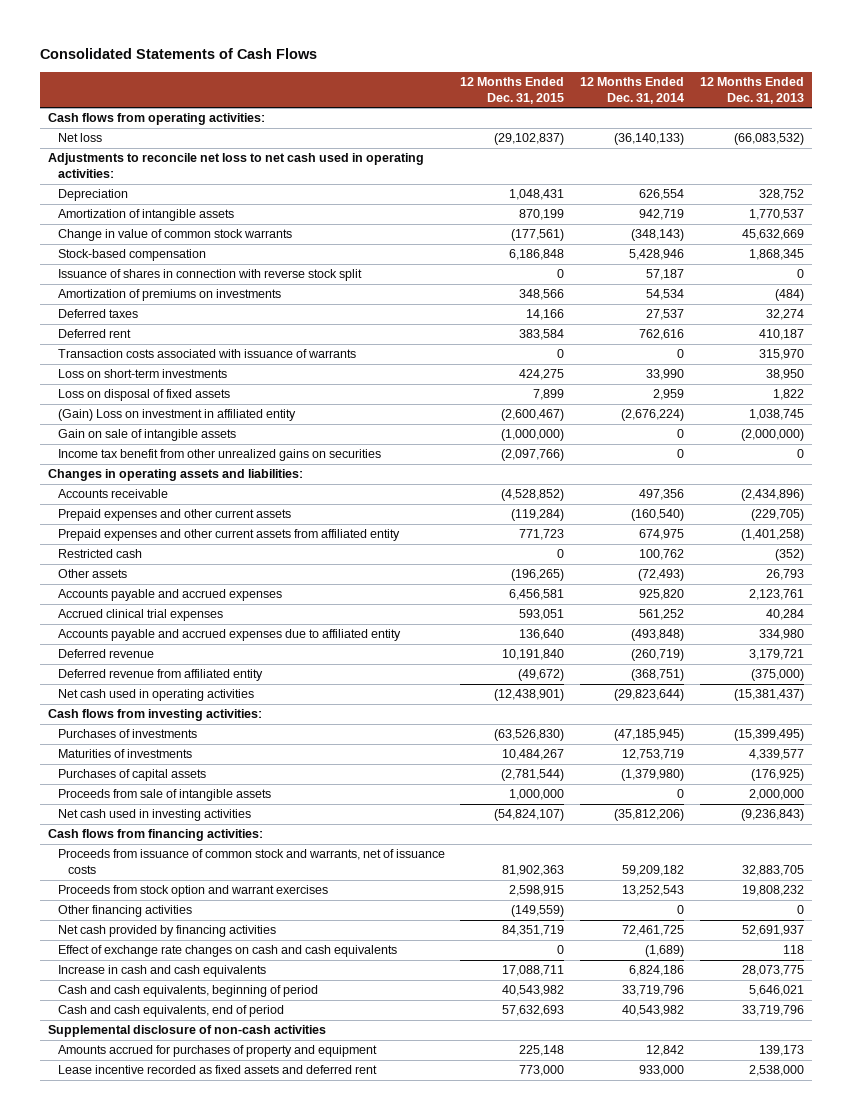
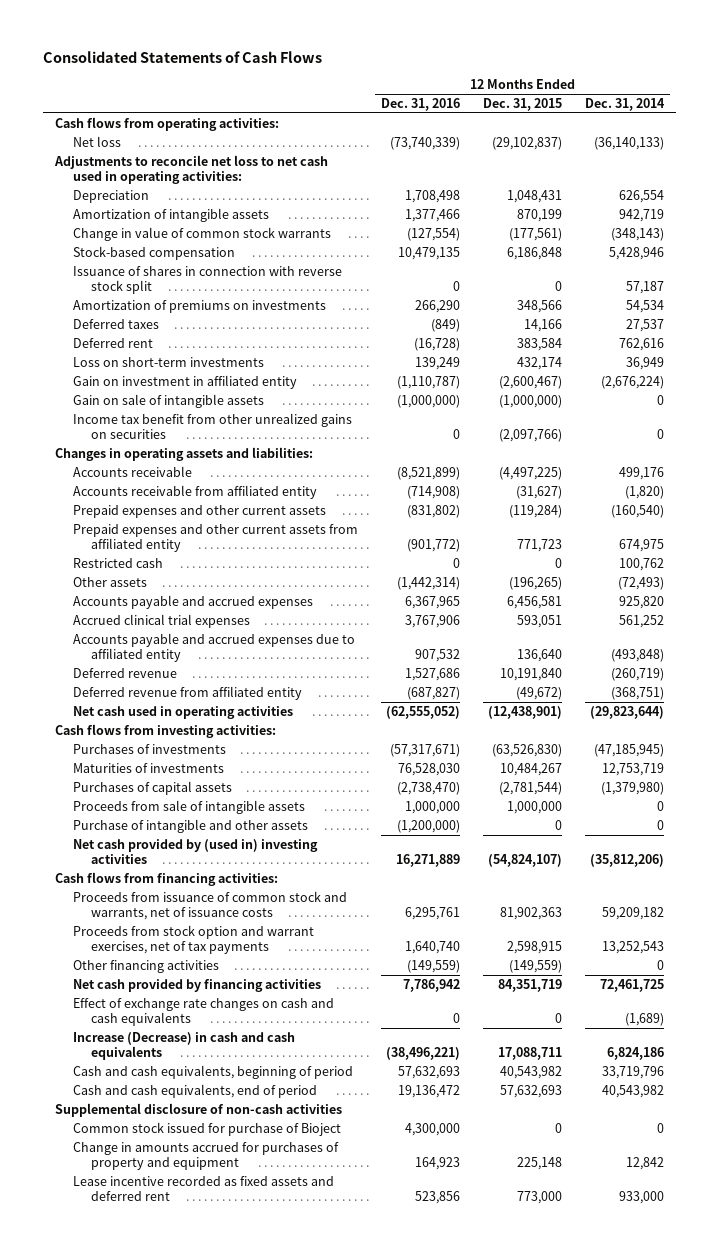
- | 12 Months Ended Dec. 31, 2015 | 12 Months Ended Dec. 31, 2014 | 12 Months Ended Dec. 31, 2013
+ | 12 Months Ended Dec. 31, 2016 | 12 Months Ended Dec. 31, 2015 | 12 Months Ended Dec. 31, 2014
- Transaction costs associated with issuance of warrants | 0 | 0 | 315,970
- Loss on short-term investments | 424,275 | 33,990 | 38,950
- Loss on disposal of fixed assets | 7,899 | 2,959 | 1,822
- (Gain) Loss on investment in affiliated entity | (2,600,467) | (2,676,224) | 1,038,745
+ Loss on short-term investments | 139,249 | 432,174 | 36,949
+ Gain on investment in affiliated entity | (1,110,787) | (2,600,467) | (2,676,224)
- Accounts receivable | (4,528,852) | 497,356 | (2,434,896)
+ Accounts receivable | (8,521,899) | (4,497,225) | 499,176
+ Accounts receivable from affiliated entity | (714,908) | (31,627) | (1,820)
- Net cash used in investing activities | (54,824,107) | (35,812,206) | (9,236,843)
+ Purchase of intangible and other assets | (1,200,000) | 0 | 0
+ Net cash provided by (used in) investing activities | 16,271,889 | (54,824,107) | (35,812,206)
- Proceeds from stock option and warrant exercises | 2,598,915 | 13,252,543 | 19,808,232
+ Proceeds from stock option and warrant exercises, net of tax payments | 1,640,740 | 2,598,915 | 13,252,543
- Increase in cash and cash equivalents | 17,088,711 | 6,824,186 | 28,073,775
+ Increase (Decrease) in cash and cash equivalents | (38,496,221) | 17,088,711 | 6,824,186
- Amounts accrued for purchases of property and equipment | 225,148 | 12,842 | 139,173
+ Common stock issued for purchase of Bioject | 4,300,000 | 0 | 0
+ Change in amounts accrued for purchases of property and equipment | 164,923 | 225,148 | 12,842

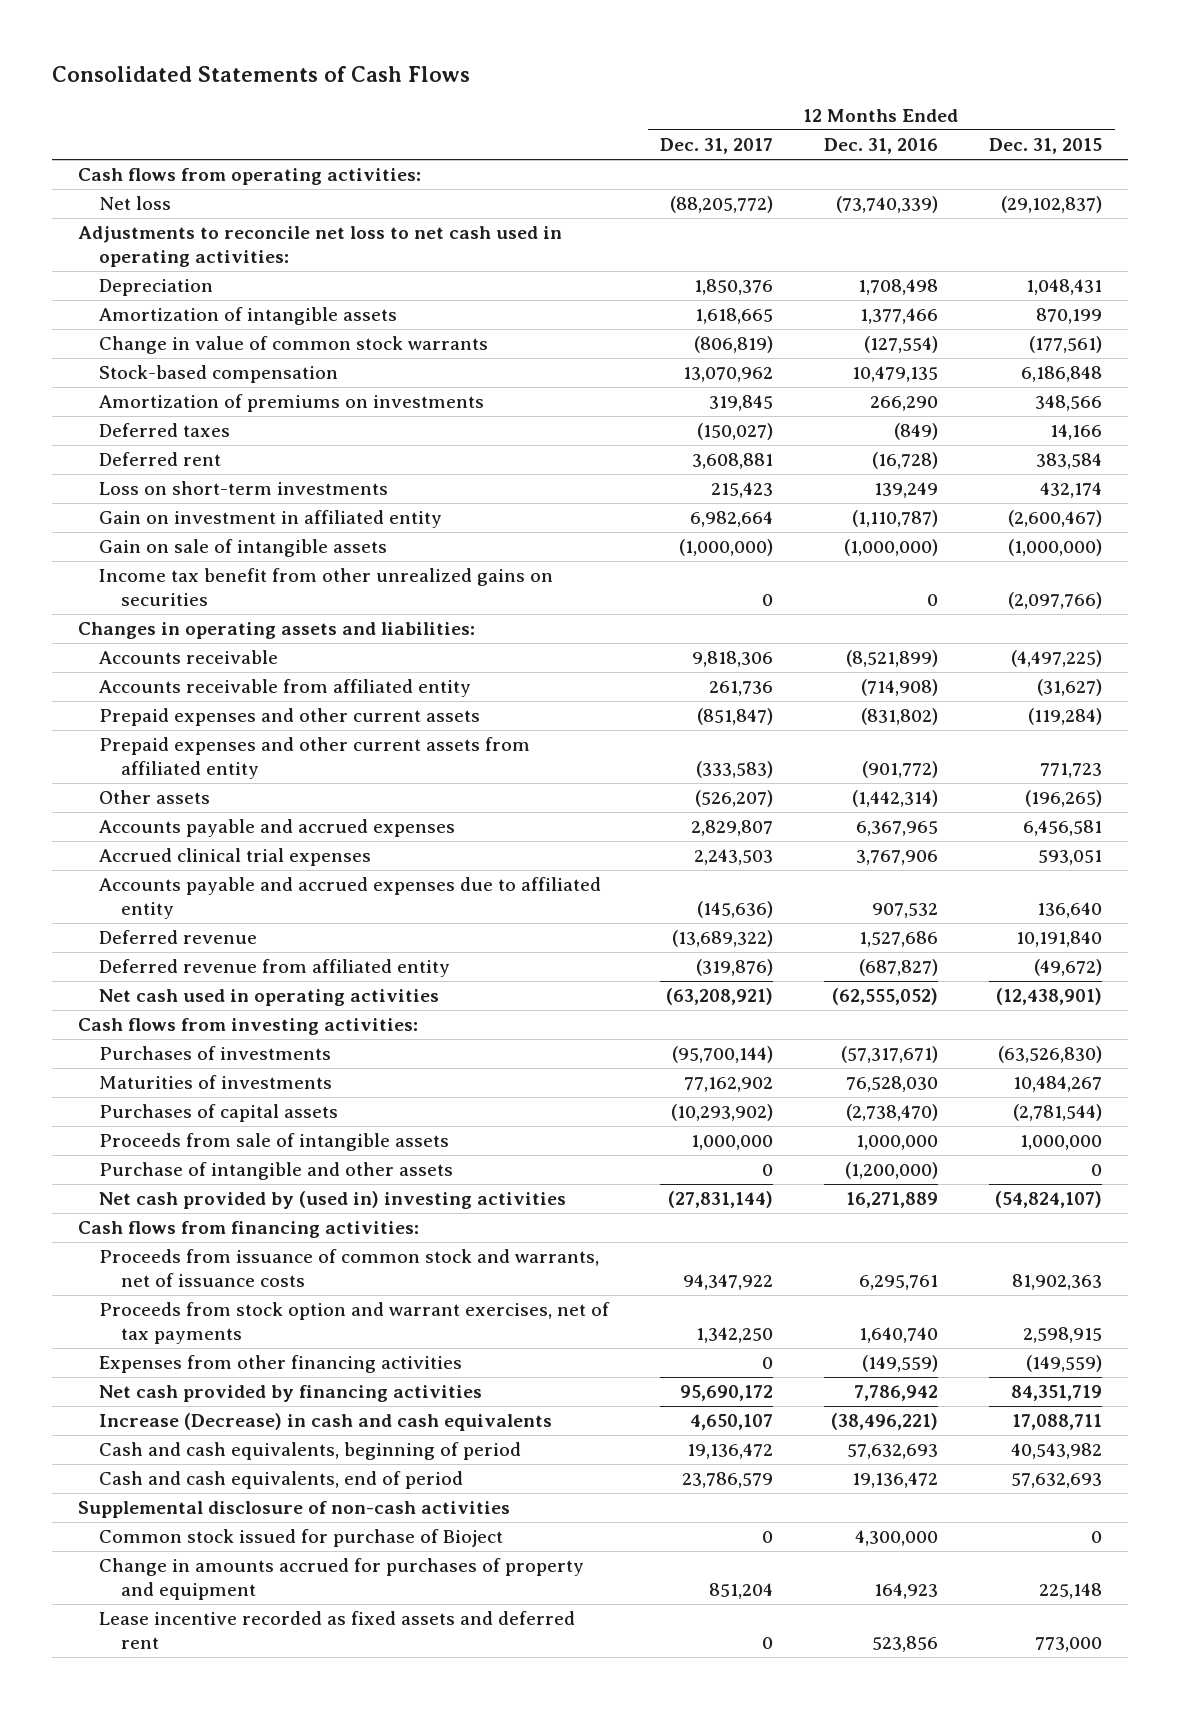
- | 12 Months Ended Dec. 31, 2016 | 12 Months Ended Dec. 31, 2015 | 12 Months Ended Dec. 31, 2014
+ | 12 Months Ended Dec. 31, 2017 | 12 Months Ended Dec. 31, 2016 | 12 Months Ended Dec. 31, 2015
- Issuance of shares in connection with reverse stock split | 0 | 0 | 57,187
- Restricted cash | 0 | 0 | 100,762
- Other financing activities | (149,559) | (149,559) | 0
+ Expenses from other financing activities | 0 | (149,559) | (149,559)
- Effect of exchange rate changes on cash and cash equivalents | 0 | 0 | (1,689)

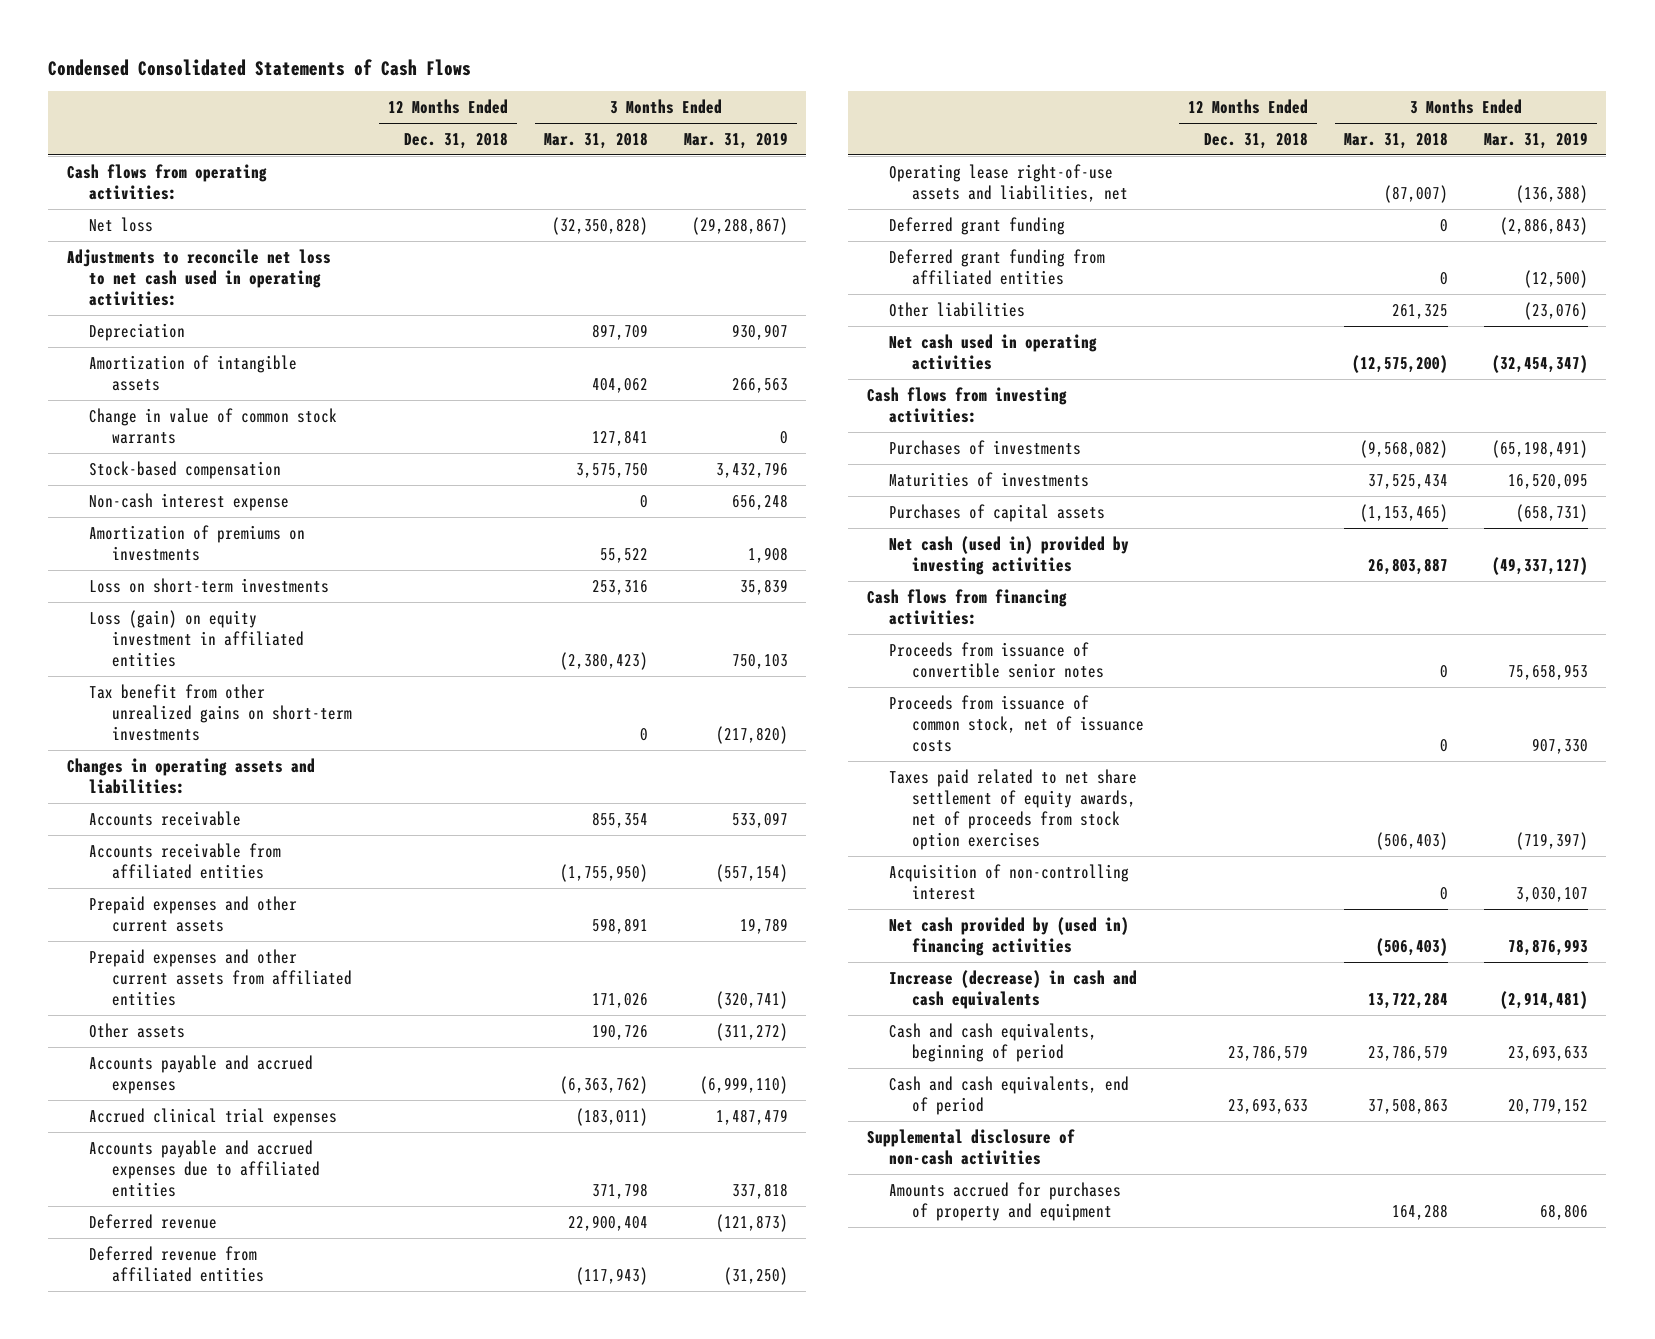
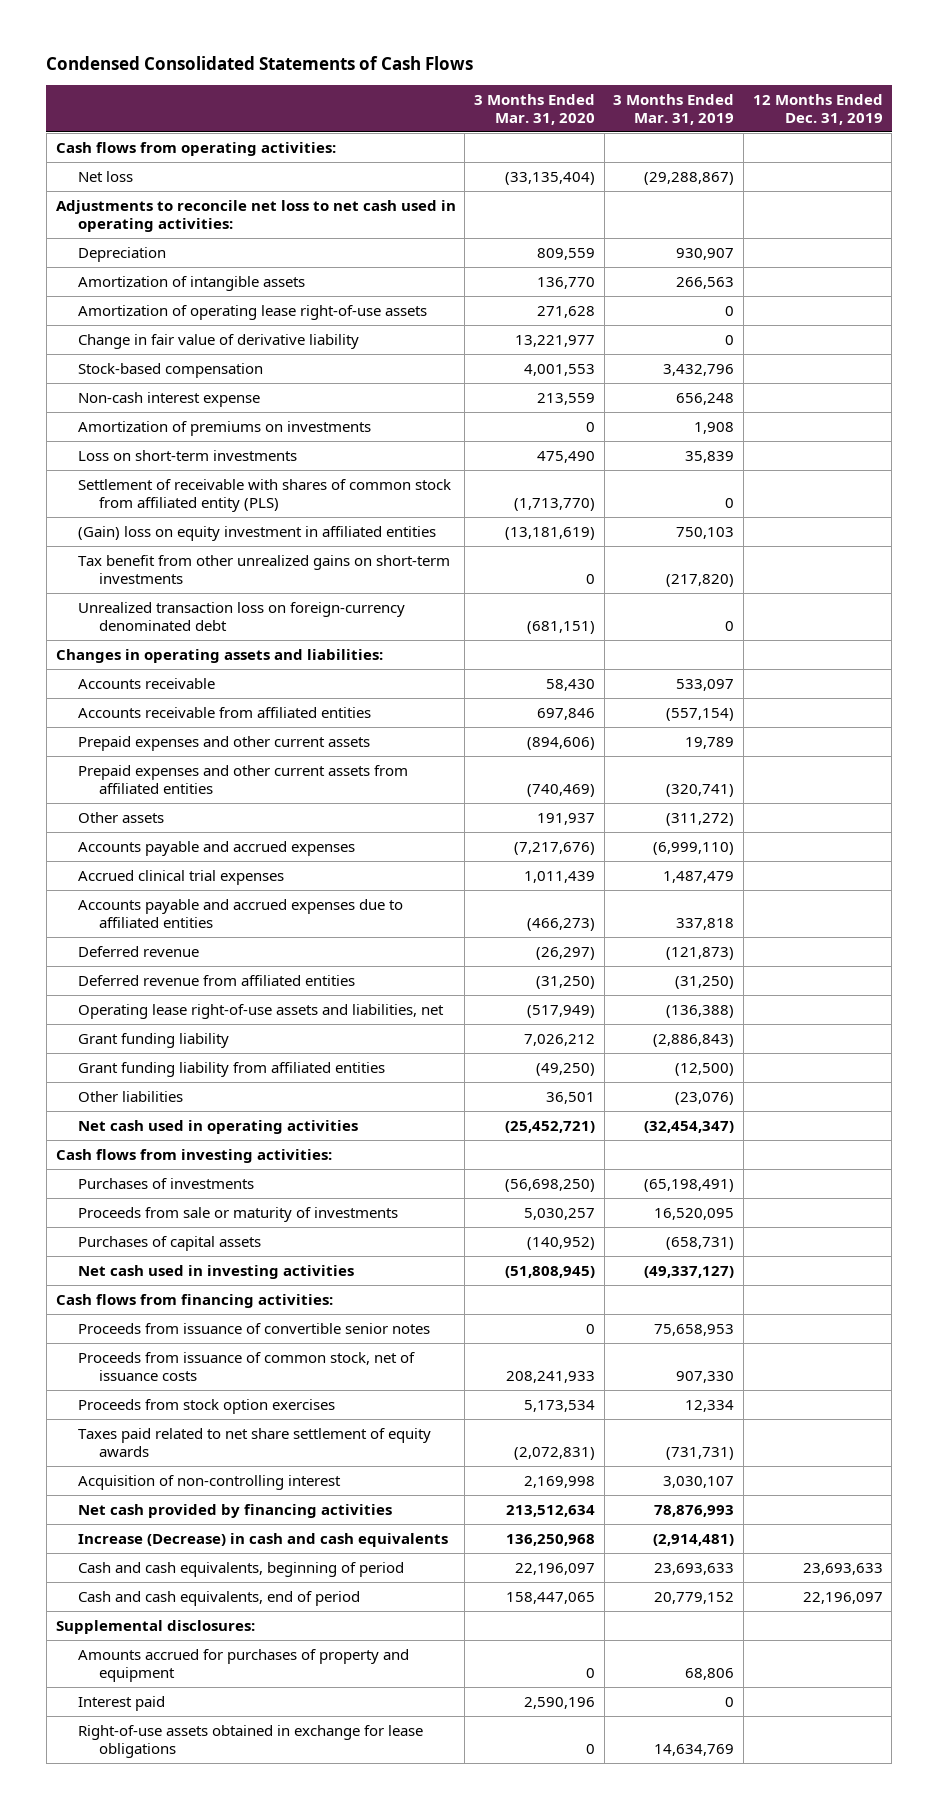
- | 12 Months Ended Dec. 31, 2018 | 3 Months Ended Mar. 31, 2018 | 3 Months Ended Mar. 31, 2019
+ | 3 Months Ended Mar. 31, 2020 | 3 Months Ended Mar. 31, 2019 | 12 Months Ended Dec. 31, 2019
- Change in value of common stock warrants | | 127,841 | 0
+ Amortization of operating lease right-of-use assets | 271,628 | 0 |
+ Change in fair value of derivative liability | 13,221,977 | 0 |
- Loss (gain) on equity investment in affiliated entities | | (2,380,423) | 750,103
+ Settlement of receivable with shares of common stock from affiliated entity (PLS) | (1,713,770) | 0 |
+ (Gain) loss on equity investment in affiliated entities | (13,181,619) | 750,103 |
+ Unrealized transaction loss on foreign-currency denominated debt | (681,151) | 0 |
- Deferred grant funding | | 0 | (2,886,843)
- Deferred grant funding from affiliated entities | | 0 | (12,500)
+ Grant funding liability | 7,026,212 | (2,886,843) |
+ Grant funding liability from affiliated entities | (49,250) | (12,500) |
- Maturities of investments | | 37,525,434 | 16,520,095
+ Proceeds from sale or maturity of investments | 5,030,257 | 16,520,095 |
- Net cash (used in) provided by investing activities | | 26,803,887 | (49,337,127)
+ Net cash used in investing activities | (51,808,945) | (49,337,127) |
- Taxes paid related to net share settlement of equity awards, net of proceeds from stock option exercises | | (506,403) | (719,397)
+ Proceeds from stock option exercises | 5,173,534 | 12,334 |
+ Taxes paid related to net share settlement of equity awards | (2,072,831) | (731,731) |
- Net cash provided by (used in) financing activities | | (506,403) | 78,876,993
- Increase (decrease) in cash and cash equivalents | | 13,722,284 | (2,914,481)
+ Net cash provided by financing activities | 213,512,634 | 78,876,993 |
+ Increase (Decrease) in cash and cash equivalents | 136,250,968 | (2,914,481) |
- Supplemental disclosure of non-cash activities
+ Supplemental disclosures:
+ Interest paid | 2,590,196 | 0 |
+ Right-of-use assets obtained in exchange for lease obligations | 0 | 14,634,769 |

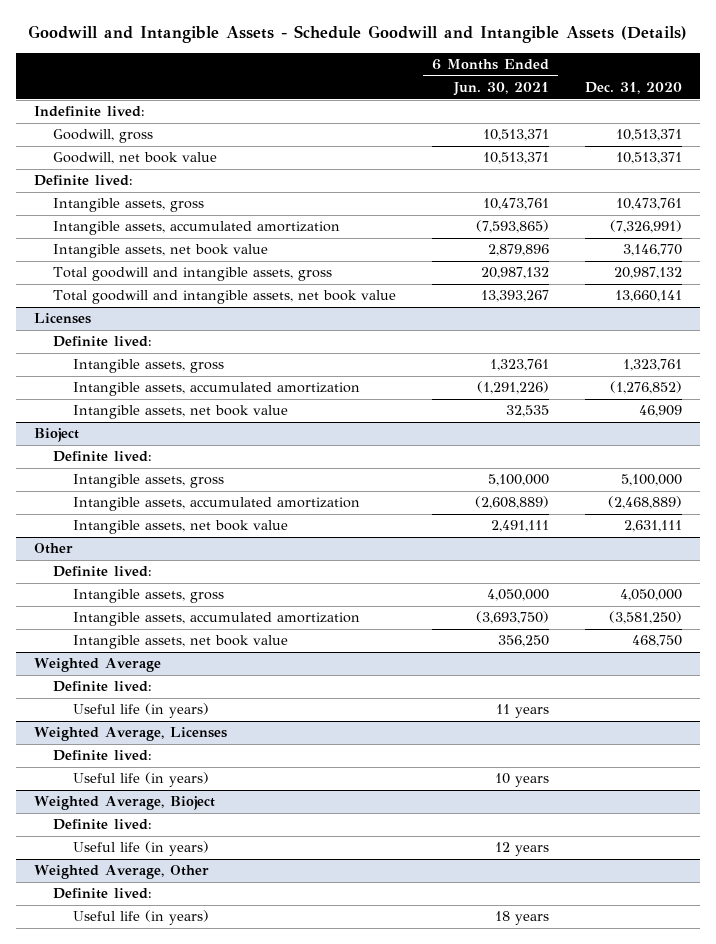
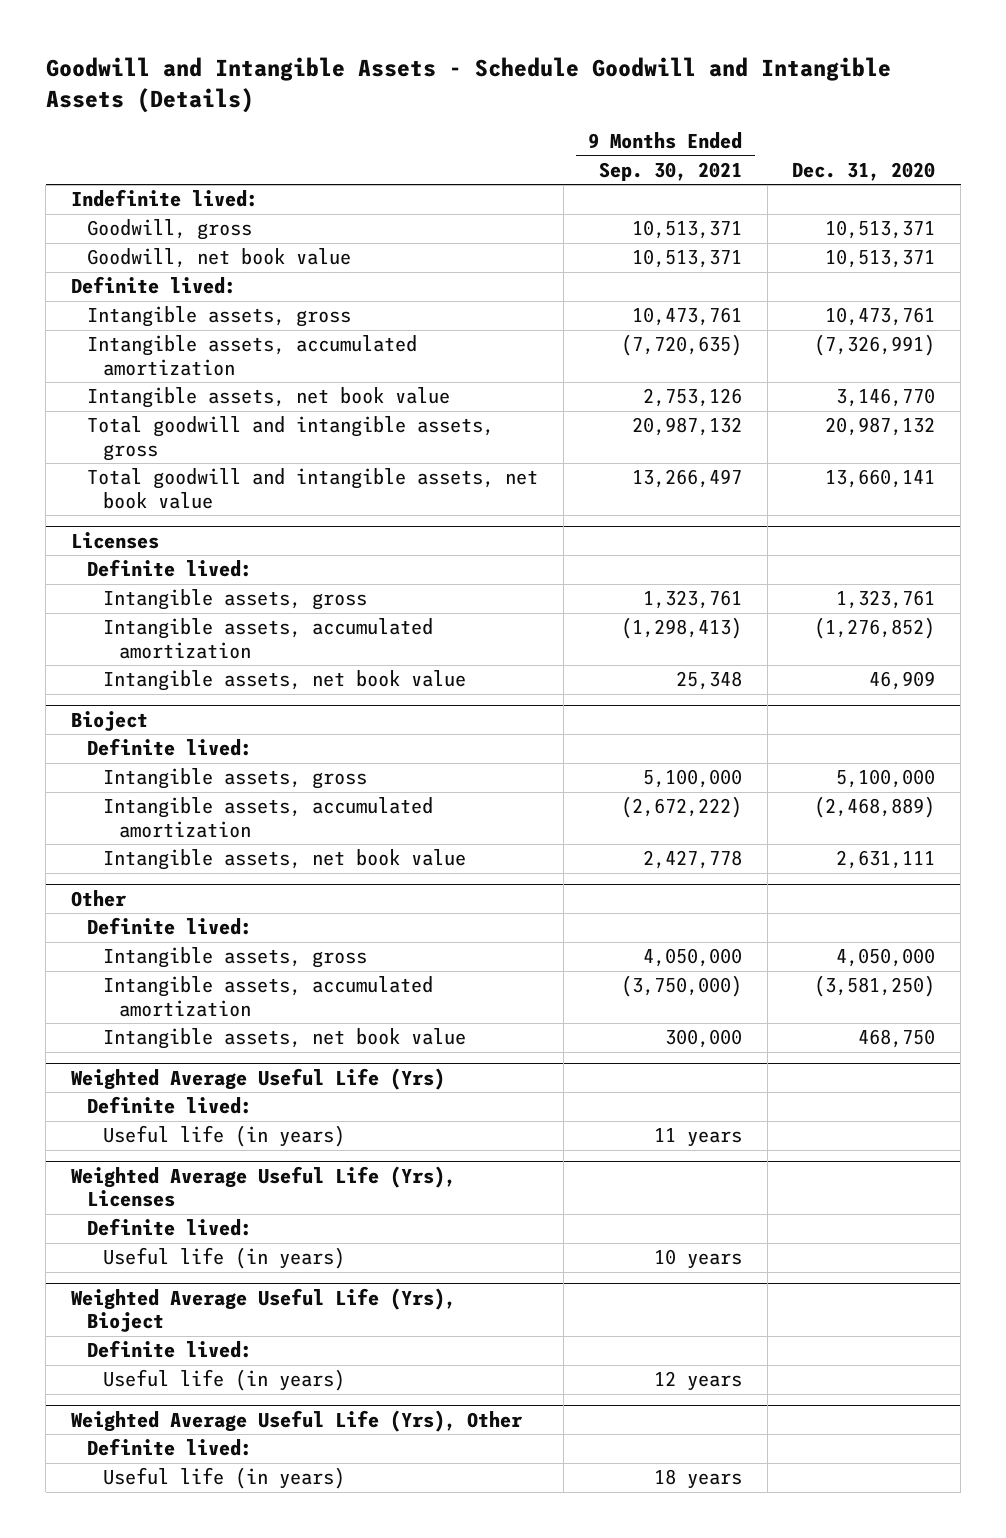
- | 6 Months Ended Jun. 30, 2021 | Dec. 31, 2020
+ | 9 Months Ended Sep. 30, 2021 | Dec. 31, 2020
- Weighted Average
+ Weighted Average Useful Life (Yrs)
- Weighted Average, Licenses
+ Weighted Average Useful Life (Yrs), Licenses
- Weighted Average, Bioject
+ Weighted Average Useful Life (Yrs), Bioject
- Weighted Average, Other
+ Weighted Average Useful Life (Yrs), Other

